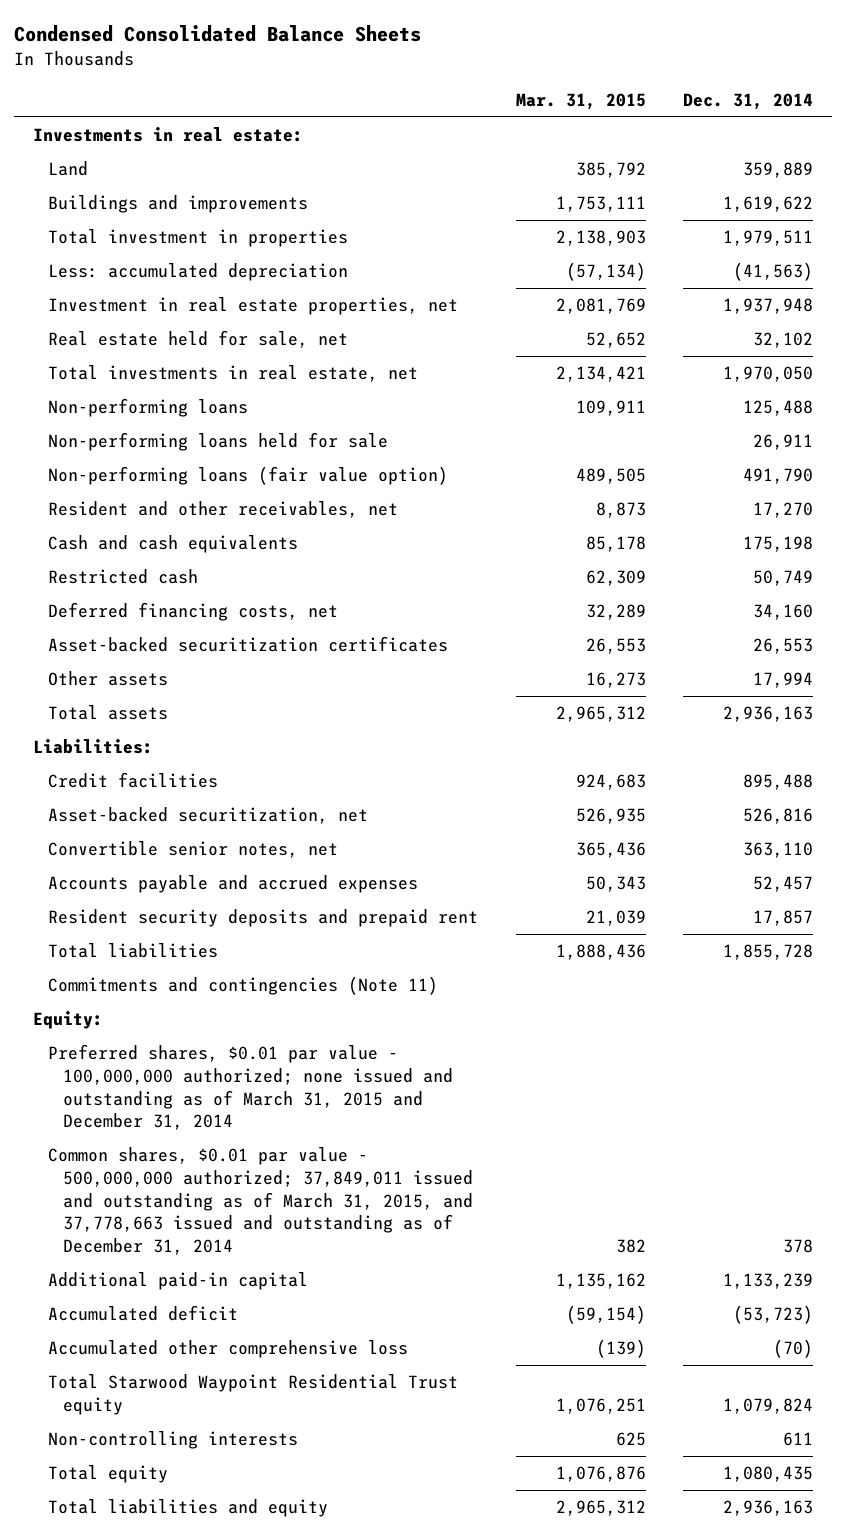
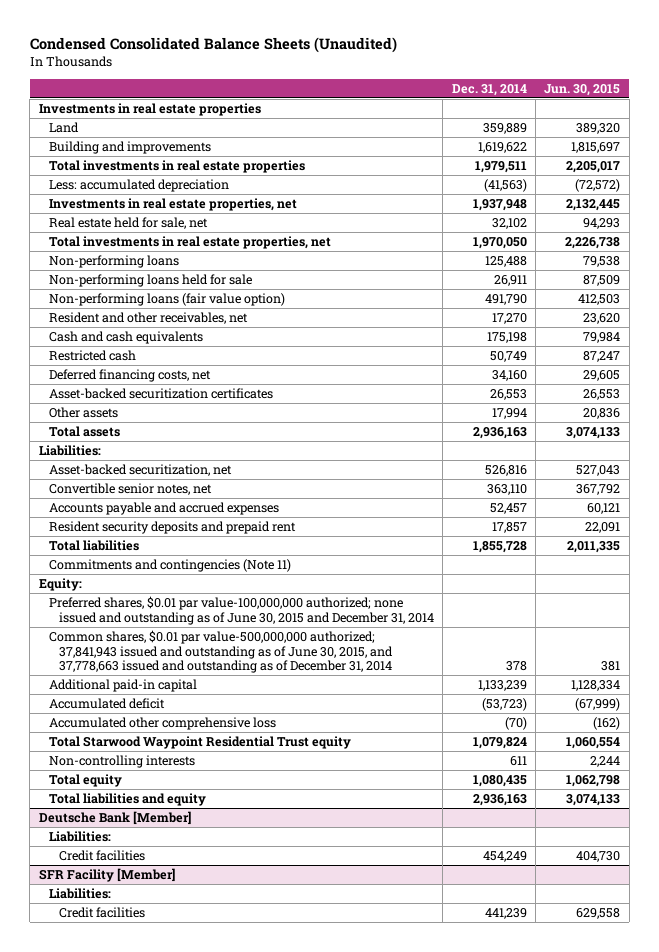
- Condensed Consolidated Balance Sheets
+ Condensed Consolidated Balance Sheets (Unaudited)
- | Mar. 31, 2015 | Dec. 31, 2014
+ | Dec. 31, 2014 | Jun. 30, 2015
- Investments in real estate:
+ Investments in real estate properties
- Buildings and improvements | 1,753,111 | 1,619,622
- Total investment in properties | 2,138,903 | 1,979,511
+ Building and improvements | 1,619,622 | 1,815,697
+ Total investments in real estate properties | 1,979,511 | 2,205,017
- Investment in real estate properties, net | 2,081,769 | 1,937,948
+ Investments in real estate properties, net | 1,937,948 | 2,132,445
- Total investments in real estate, net | 2,134,421 | 1,970,050
+ Total investments in real estate properties, net | 1,970,050 | 2,226,738
- Credit facilities | 924,683 | 895,488
- Preferred shares, $0.01 par value - 100,000,000 authorized; none issued and outstanding as of March 31, 2015 and December 31, 2014
- Common shares, $0.01 par value - 500,000,000 authorized; 37,849,011 issued and outstanding as of March 31, 2015, and 37,778,663 issued and outstanding as of December 31, 2014 | 382 | 378
+ Preferred shares, $0.01 par value-100,000,000 authorized; none issued and outstanding as of June 30, 2015 and December 31, 2014
+ Common shares, $0.01 par value-500,000,000 authorized; 37,841,943 issued and outstanding as of June 30, 2015, and 37,778,663 issued and outstanding as of December 31, 2014 | 378 | 381
+ Deutsche Bank [Member]
+ Liabilities:
+ Credit facilities | 454,249 | 404,730
+ SFR Facility [Member]
+ Liabilities:
+ Credit facilities | 441,239 | 629,558

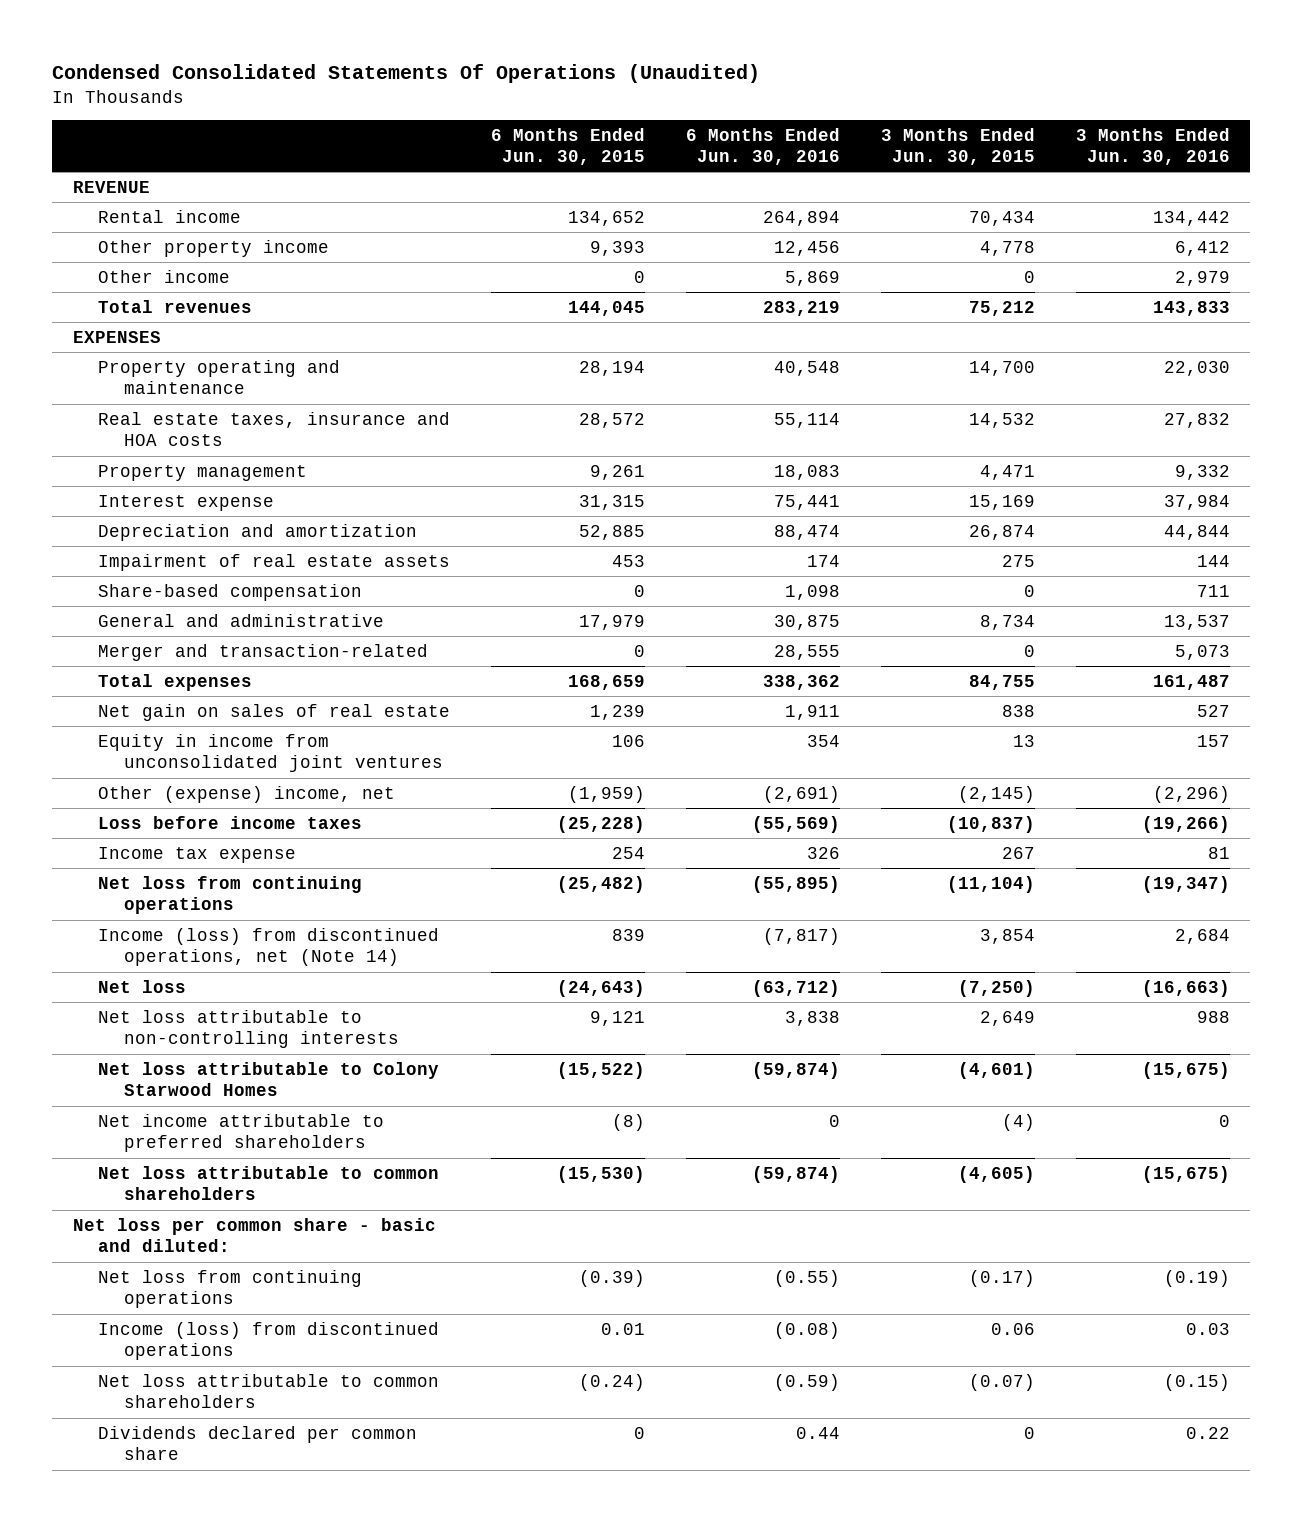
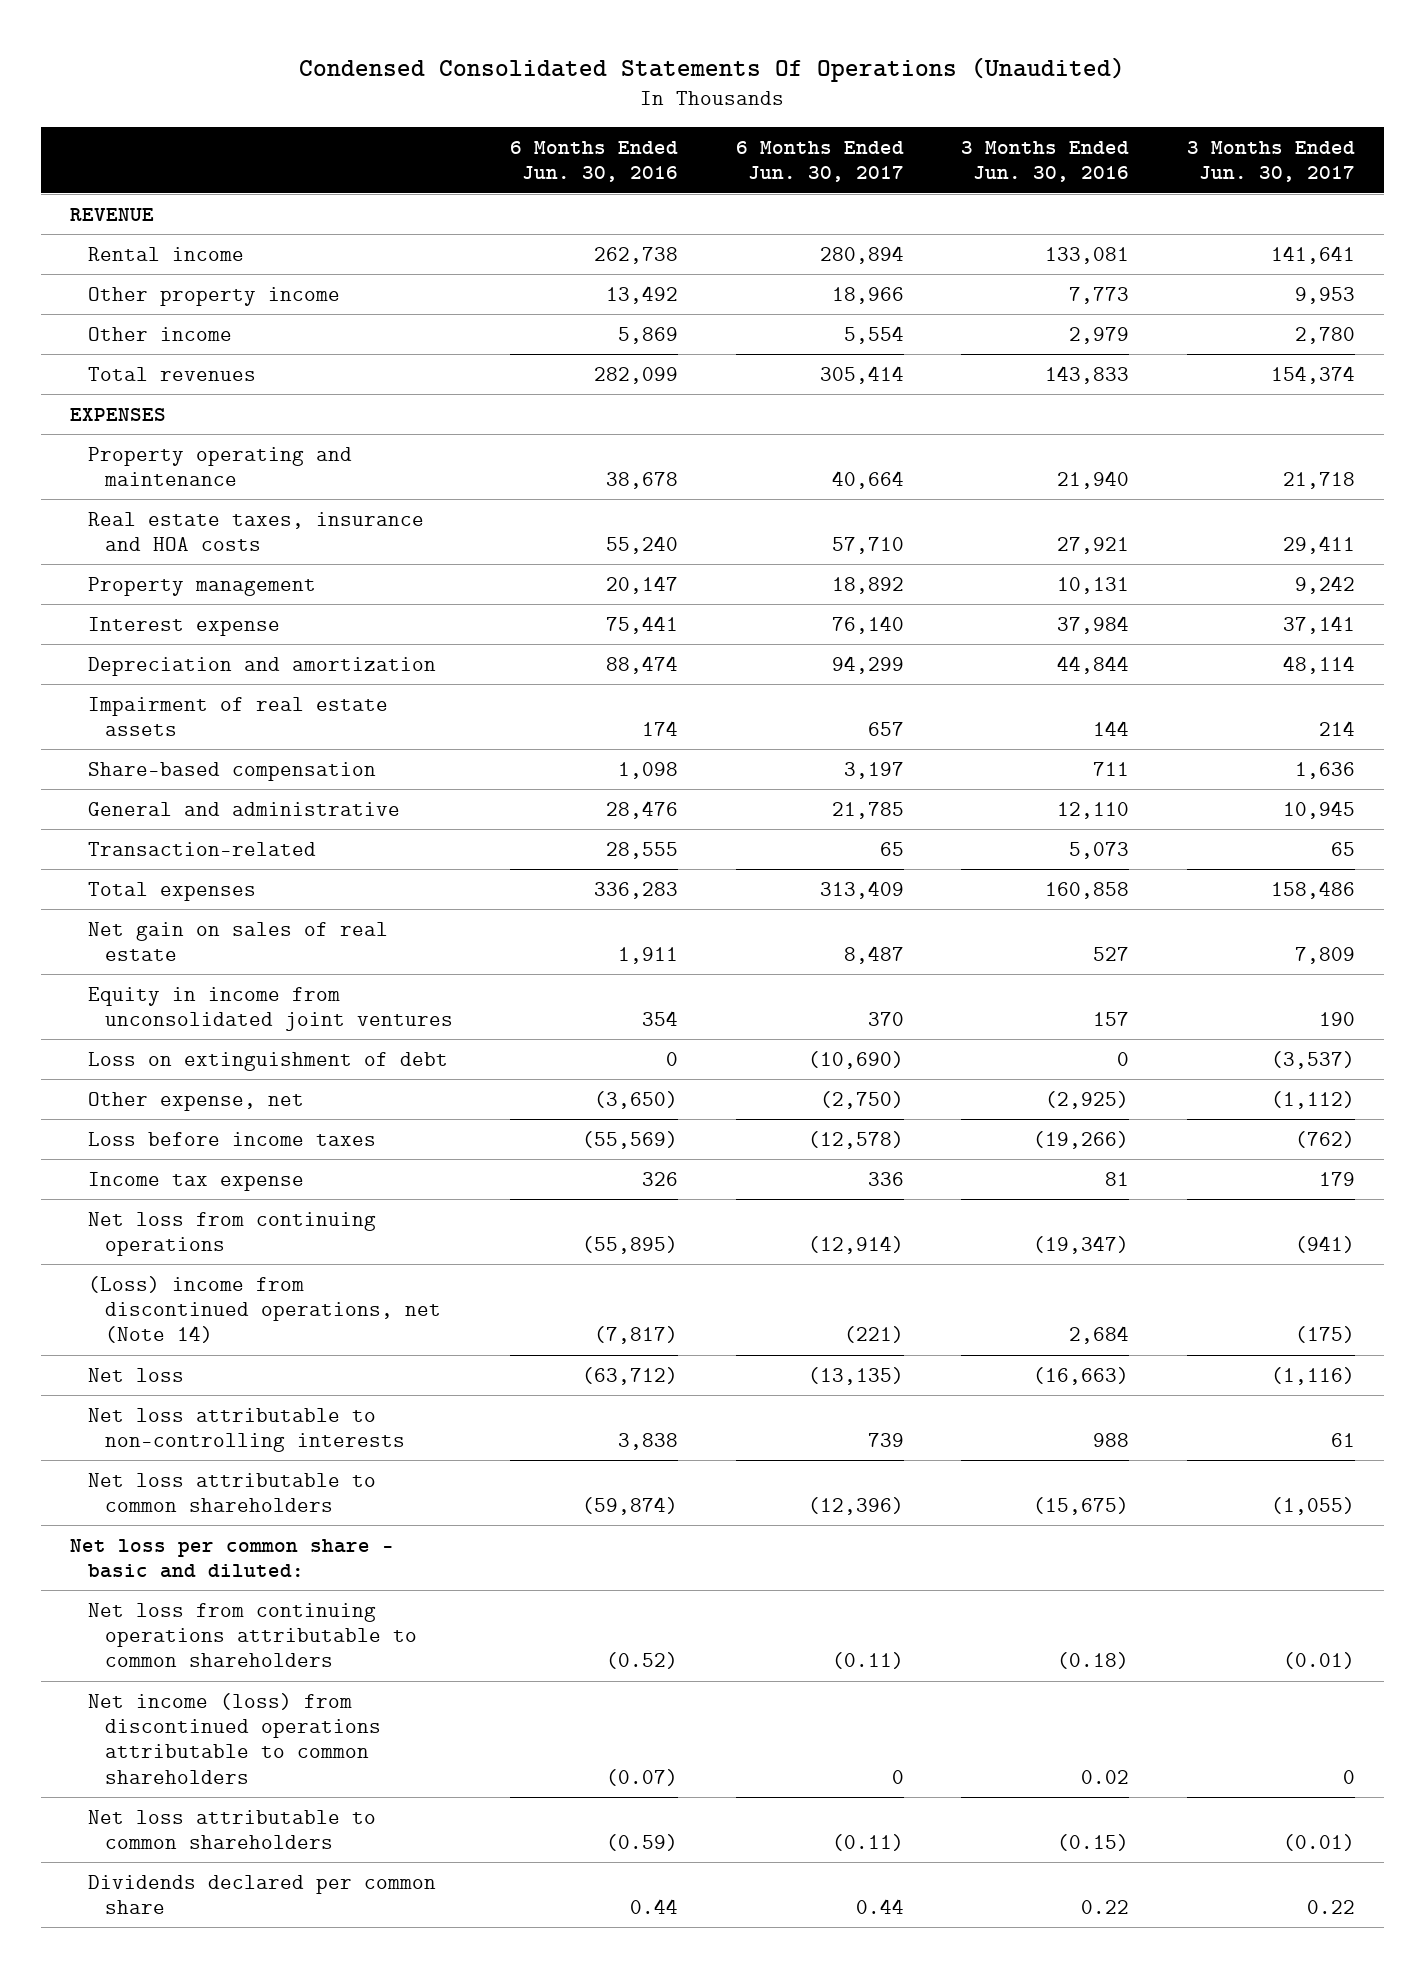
- | 6 Months Ended Jun. 30, 2015 | 6 Months Ended Jun. 30, 2016 | 3 Months Ended Jun. 30, 2015 | 3 Months Ended Jun. 30, 2016
+ | 6 Months Ended Jun. 30, 2016 | 6 Months Ended Jun. 30, 2017 | 3 Months Ended Jun. 30, 2016 | 3 Months Ended Jun. 30, 2017
- Rental income | 134,652 | 264,894 | 70,434 | 134,442
- Other property income | 9,393 | 12,456 | 4,778 | 6,412
+ Rental income | 262,738 | 280,894 | 133,081 | 141,641
+ Other property income | 13,492 | 18,966 | 7,773 | 9,953
- Total revenues | 144,045 | 283,219 | 75,212 | 143,833
+ Total revenues | 282,099 | 305,414 | 143,833 | 154,374
- Property operating and maintenance | 28,194 | 40,548 | 14,700 | 22,030
- Real estate taxes, insurance and HOA costs | 28,572 | 55,114 | 14,532 | 27,832
- Property management | 9,261 | 18,083 | 4,471 | 9,332
+ Property operating and maintenance | 38,678 | 40,664 | 21,940 | 21,718
+ Real estate taxes, insurance and HOA costs | 55,240 | 57,710 | 27,921 | 29,411
+ Property management | 20,147 | 18,892 | 10,131 | 9,242
- General and administrative | 17,979 | 30,875 | 8,734 | 13,537
- Merger and transaction-related | 0 | 28,555 | 0 | 5,073
- Total expenses | 168,659 | 338,362 | 84,755 | 161,487
+ General and administrative | 28,476 | 21,785 | 12,110 | 10,945
+ Transaction-related | 28,555 | 65 | 5,073 | 65
+ Total expenses | 336,283 | 313,409 | 160,858 | 158,486
- Other (expense) income, net | (1,959) | (2,691) | (2,145) | (2,296)
+ Loss on extinguishment of debt | 0 | (10,690) | 0 | (3,537)
+ Other expense, net | (3,650) | (2,750) | (2,925) | (1,112)
- Income (loss) from discontinued operations, net (Note 14) | 839 | (7,817) | 3,854 | 2,684
+ (Loss) income from discontinued operations, net (Note 14) | (7,817) | (221) | 2,684 | (175)
- Net loss attributable to Colony Starwood Homes | (15,522) | (59,874) | (4,601) | (15,675)
- Net income attributable to preferred shareholders | (8) | 0 | (4) | 0
- Net loss from continuing operations | (0.39) | (0.55) | (0.17) | (0.19)
- Income (loss) from discontinued operations | 0.01 | (0.08) | 0.06 | 0.03
+ Net loss from continuing operations attributable to common shareholders | (0.52) | (0.11) | (0.18) | (0.01)
+ Net income (loss) from discontinued operations attributable to common shareholders | (0.07) | 0 | 0.02 | 0

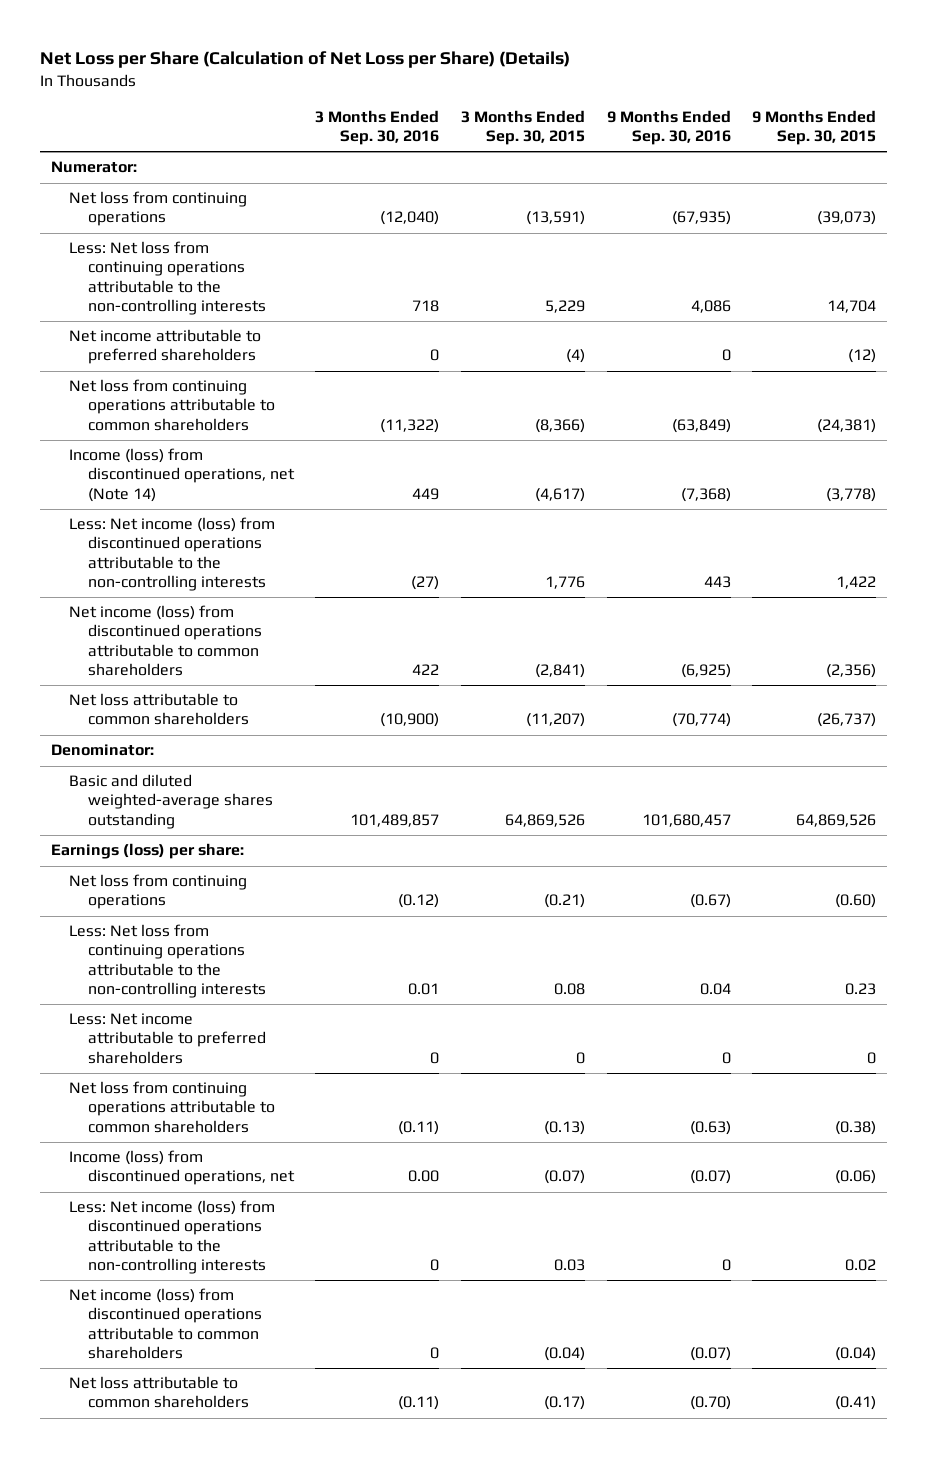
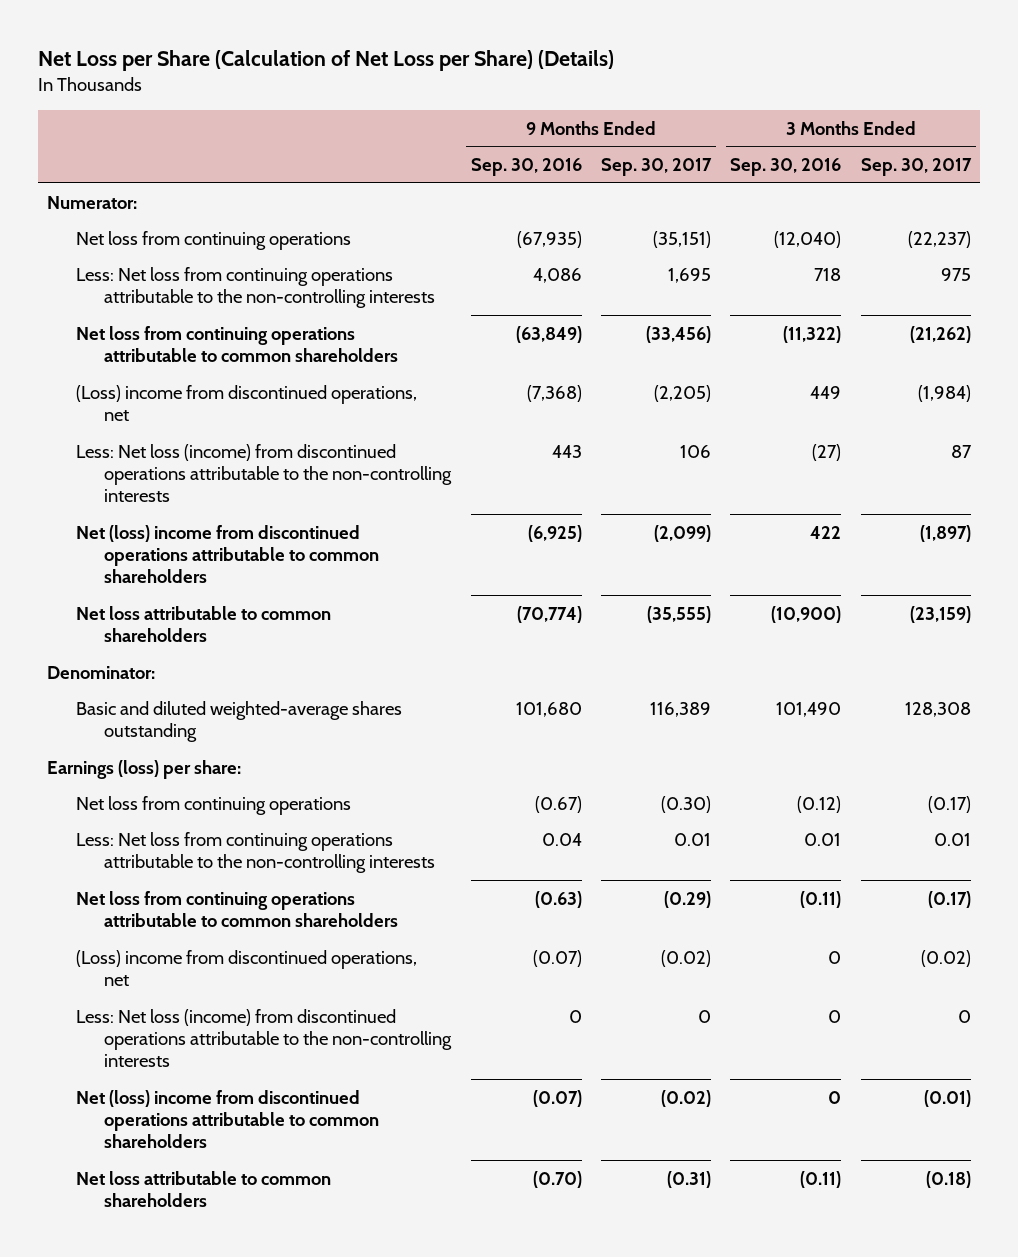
- | 3 Months Ended Sep. 30, 2016 | 3 Months Ended Sep. 30, 2015 | 9 Months Ended Sep. 30, 2016 | 9 Months Ended Sep. 30, 2015
+ | 9 Months Ended Sep. 30, 2016 | 9 Months Ended Sep. 30, 2017 | 3 Months Ended Sep. 30, 2016 | 3 Months Ended Sep. 30, 2017
- Net income attributable to preferred shareholders | 0 | (4) | 0 | (12)
- Income (loss) from discontinued operations, net (Note 14) | 449 | (4,617) | (7,368) | (3,778)
- Less: Net income (loss) from discontinued operations attributable to the non-controlling interests | (27) | 1,776 | 443 | 1,422
- Net income (loss) from discontinued operations attributable to common shareholders | 422 | (2,841) | (6,925) | (2,356)
+ (Loss) income from discontinued operations, net | (7,368) | (2,205) | 449 | (1,984)
+ Less: Net loss (income) from discontinued operations attributable to the non-controlling interests | 443 | 106 | (27) | 87
+ Net (loss) income from discontinued operations attributable to common shareholders | (6,925) | (2,099) | 422 | (1,897)
- Basic and diluted weighted-average shares outstanding | 101,489,857 | 64,869,526 | 101,680,457 | 64,869,526
+ Basic and diluted weighted-average shares outstanding | 101,680 | 116,389 | 101,490 | 128,308
- Less: Net income attributable to preferred shareholders | 0 | 0 | 0 | 0
- Income (loss) from discontinued operations, net | 0.00 | (0.07) | (0.07) | (0.06)
- Less: Net income (loss) from discontinued operations attributable to the non-controlling interests | 0 | 0.03 | 0 | 0.02
- Net income (loss) from discontinued operations attributable to common shareholders | 0 | (0.04) | (0.07) | (0.04)
+ (Loss) income from discontinued operations, net | (0.07) | (0.02) | 0 | (0.02)
+ Less: Net loss (income) from discontinued operations attributable to the non-controlling interests | 0 | 0 | 0 | 0
+ Net (loss) income from discontinued operations attributable to common shareholders | (0.07) | (0.02) | 0 | (0.01)

